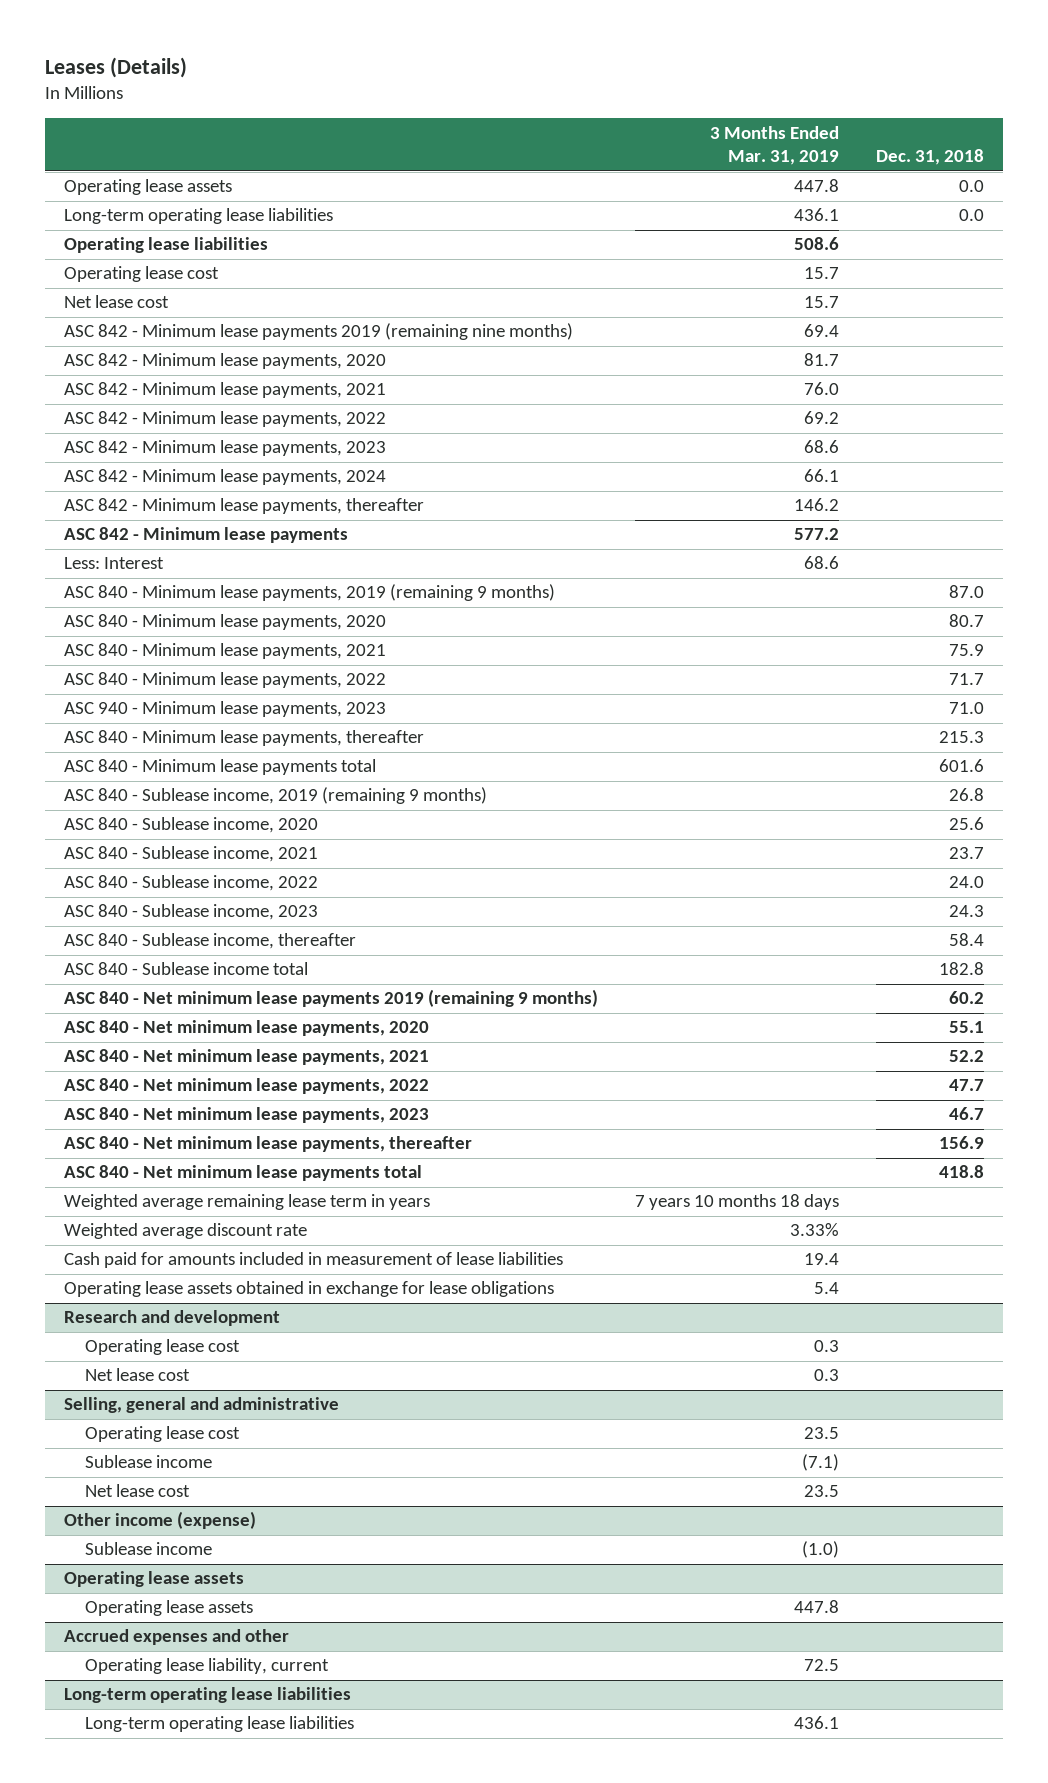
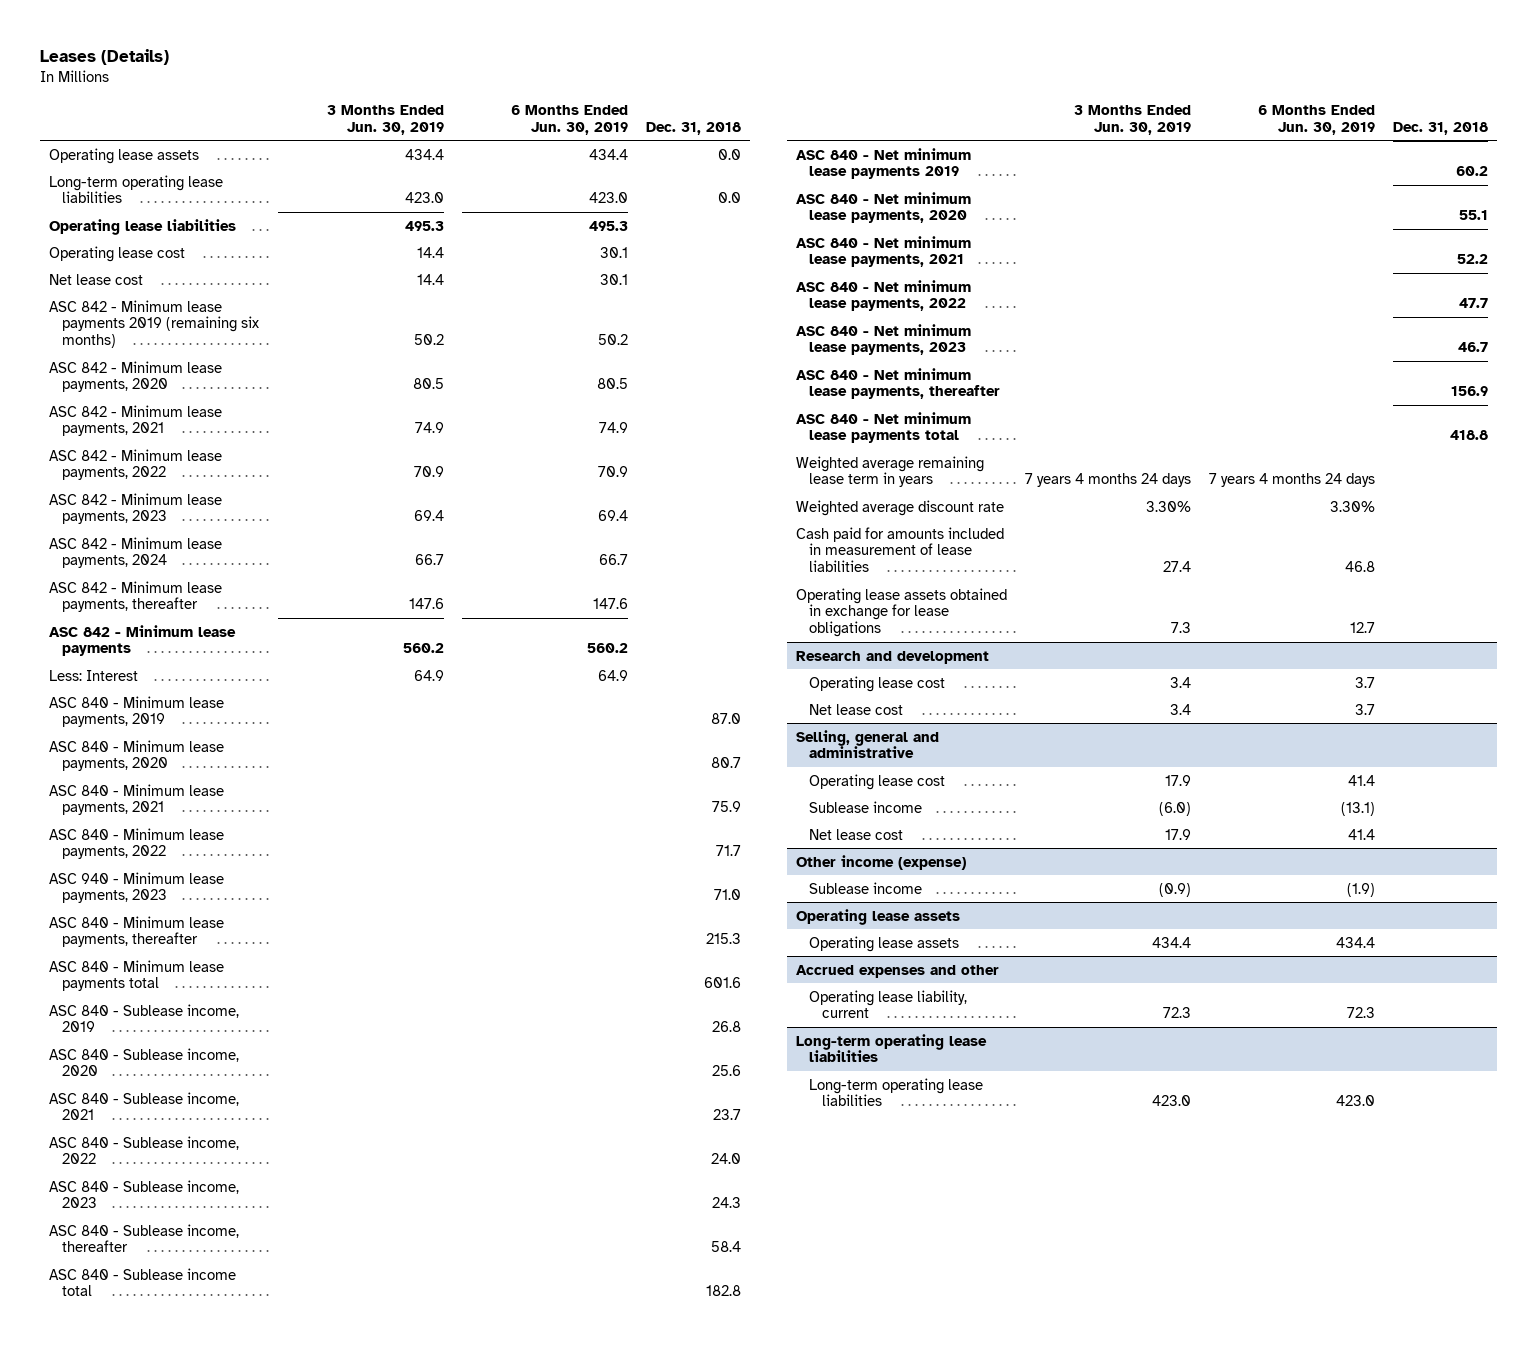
- | 3 Months Ended Mar. 31, 2019 | Dec. 31, 2018
+ | 3 Months Ended Jun. 30, 2019 | 6 Months Ended Jun. 30, 2019 | Dec. 31, 2018
- ASC 842 - Minimum lease payments 2019 (remaining nine months) | 69.4 |
+ ASC 842 - Minimum lease payments 2019 (remaining six months) | 50.2 | 50.2 |
- ASC 840 - Minimum lease payments, 2019 (remaining 9 months) | | 87.0
+ ASC 840 - Minimum lease payments, 2019 | | | 87.0
- ASC 840 - Sublease income, 2019 (remaining 9 months) | | 26.8
+ ASC 840 - Sublease income, 2019 | | | 26.8
- ASC 840 - Net minimum lease payments 2019 (remaining 9 months) | | 60.2
+ ASC 840 - Net minimum lease payments 2019 | | | 60.2

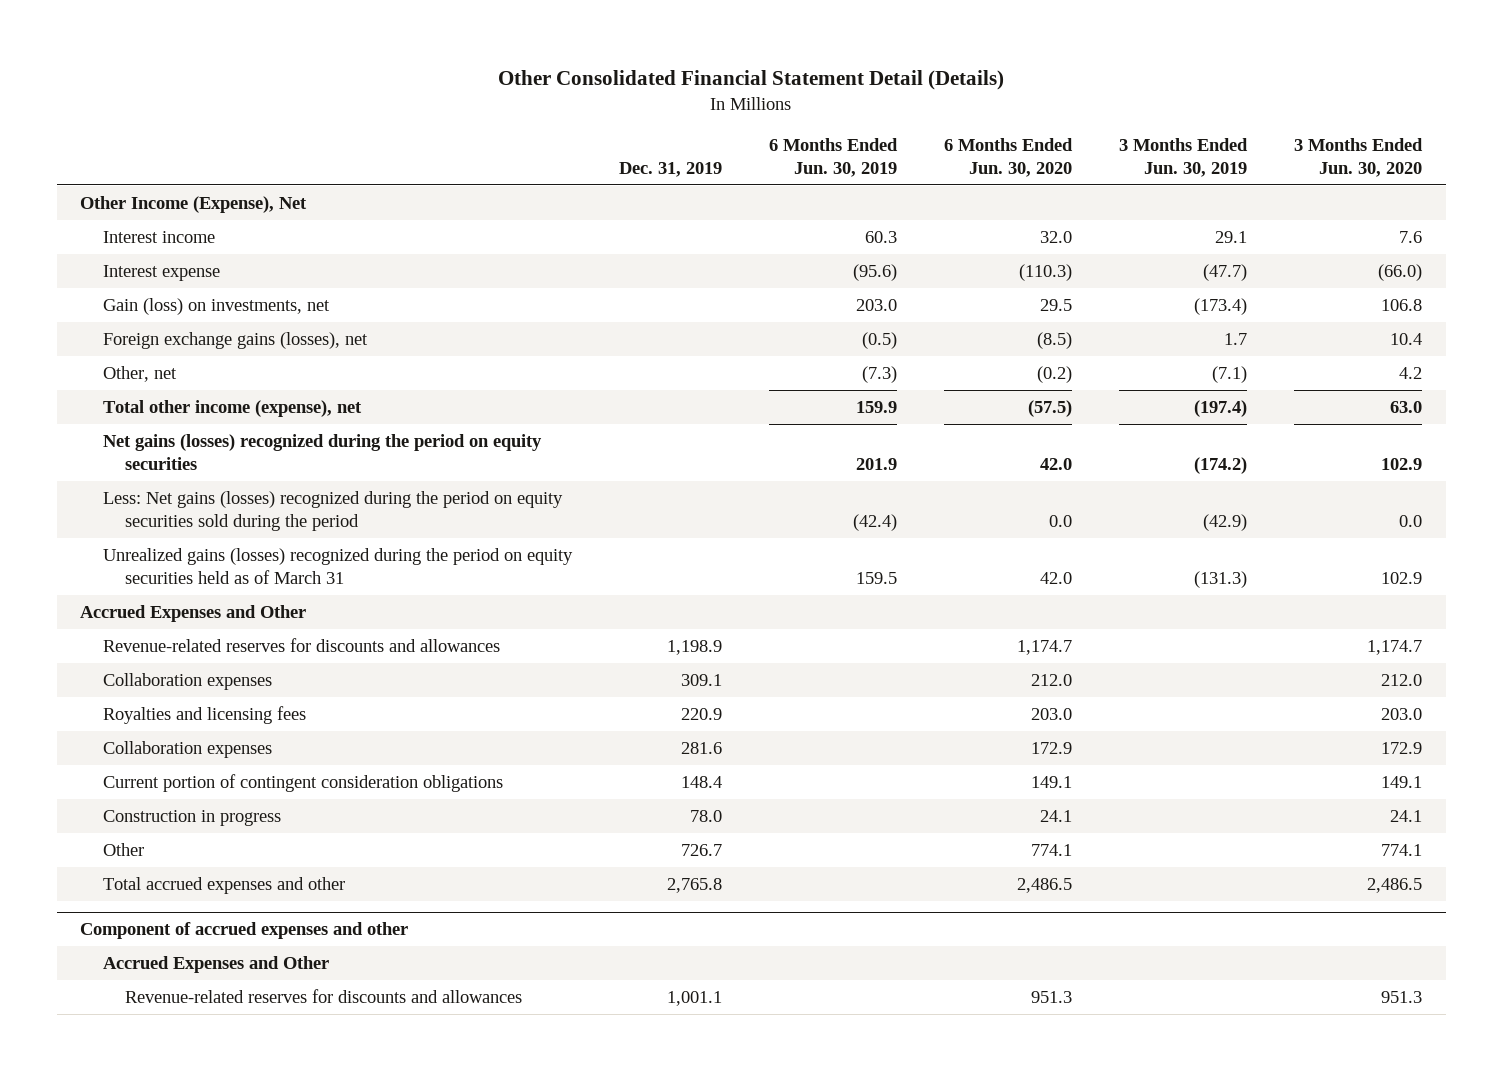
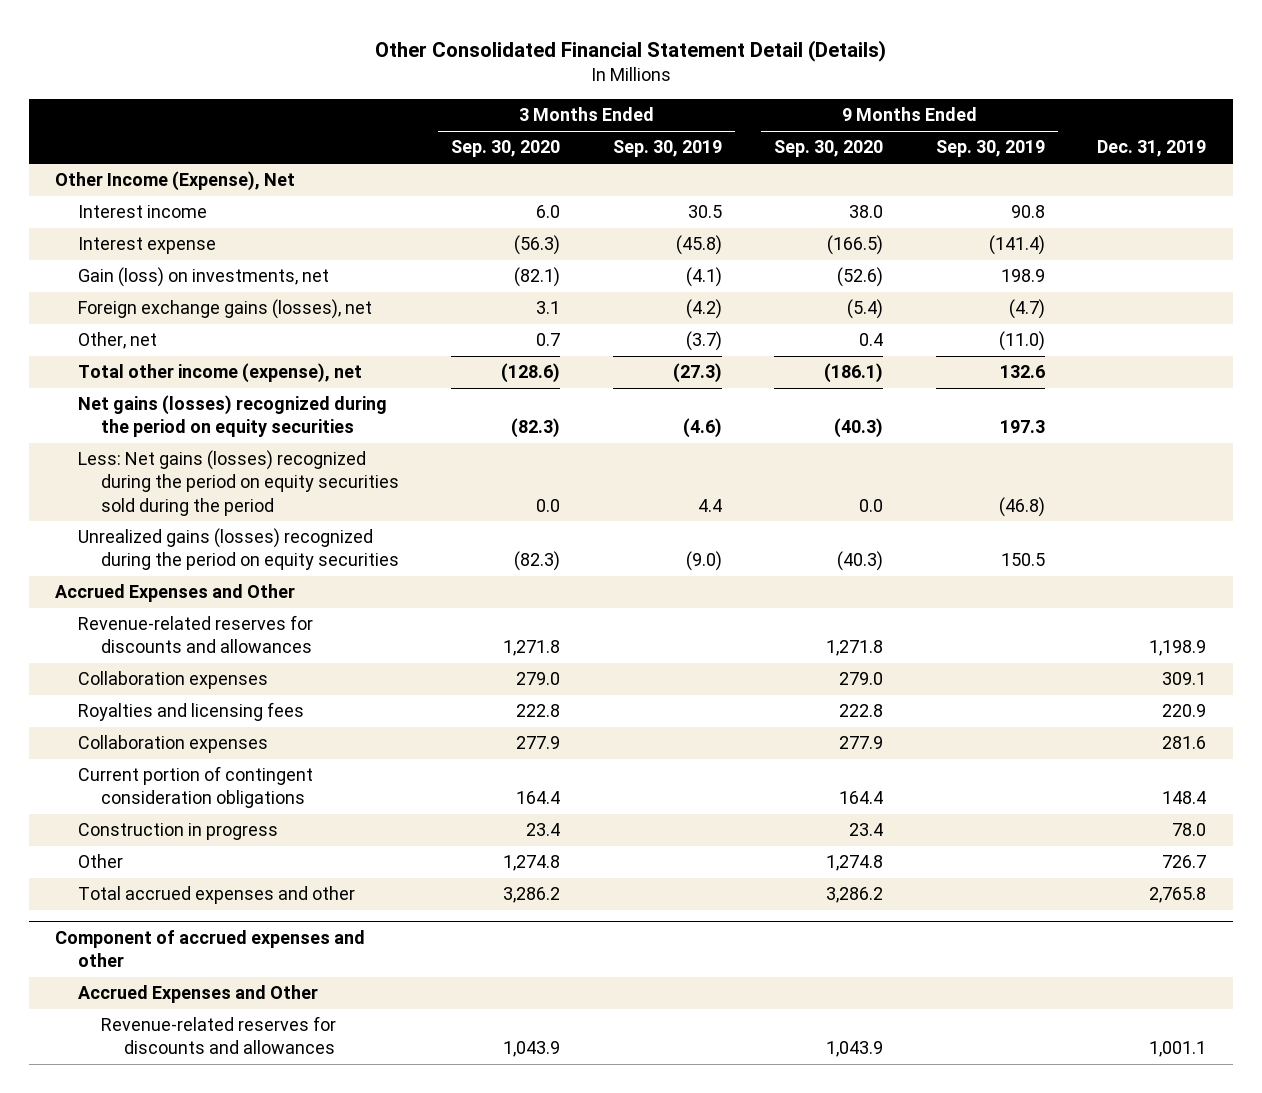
- | Dec. 31, 2019 | 6 Months Ended Jun. 30, 2019 | 6 Months Ended Jun. 30, 2020 | 3 Months Ended Jun. 30, 2019 | 3 Months Ended Jun. 30, 2020
+ | 3 Months Ended Sep. 30, 2020 | 3 Months Ended Sep. 30, 2019 | 9 Months Ended Sep. 30, 2020 | 9 Months Ended Sep. 30, 2019 | Dec. 31, 2019
- Unrealized gains (losses) recognized during the period on equity securities held as of March 31 | | 159.5 | 42.0 | (131.3) | 102.9
+ Unrealized gains (losses) recognized during the period on equity securities | (82.3) | (9.0) | (40.3) | 150.5 |

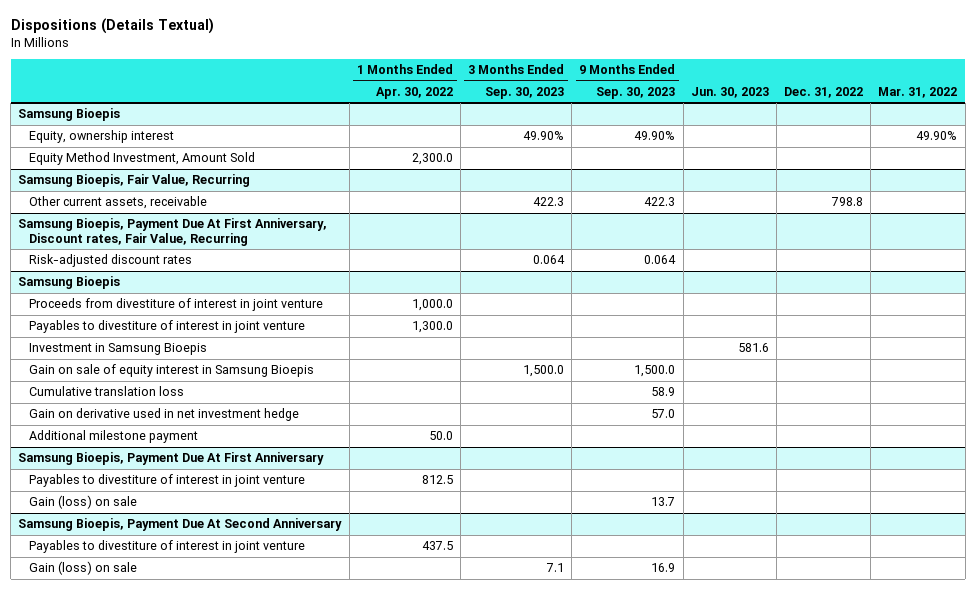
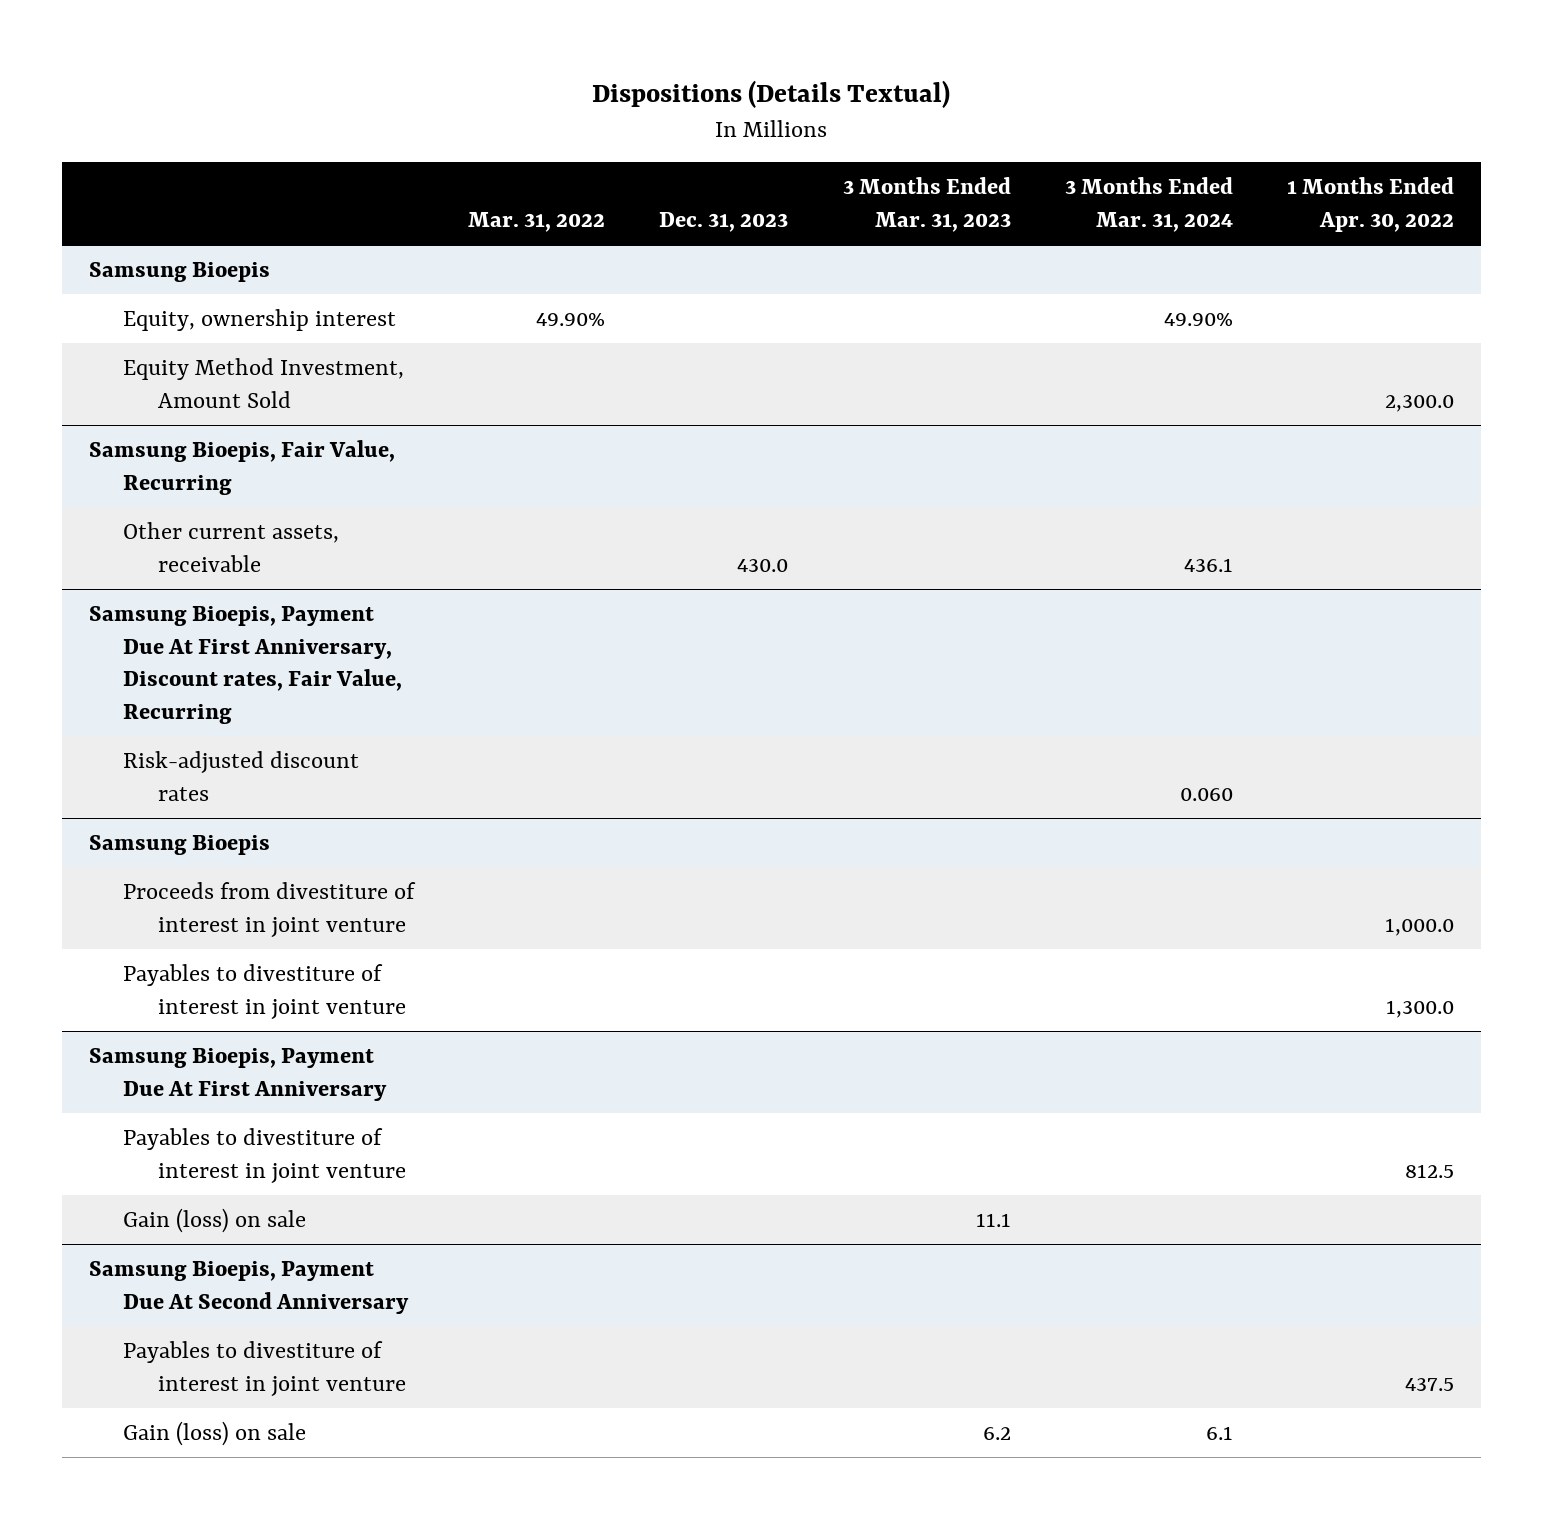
- | 1 Months Ended Apr. 30, 2022 | 3 Months Ended Sep. 30, 2023 | 9 Months Ended Sep. 30, 2023 | Jun. 30, 2023 | Dec. 31, 2022 | Mar. 31, 2022
+ | Mar. 31, 2022 | Dec. 31, 2023 | 3 Months Ended Mar. 31, 2023 | 3 Months Ended Mar. 31, 2024 | 1 Months Ended Apr. 30, 2022
@ Samsung Bioepis
- Investment in Samsung Bioepis | | | | 581.6 | |
- Gain on sale of equity interest in Samsung Bioepis | | 1,500.0 | 1,500.0 | | |
- Cumulative translation loss | | | 58.9 | | |
- Gain on derivative used in net investment hedge | | | 57.0 | | |
- Additional milestone payment | 50.0 | | | | |

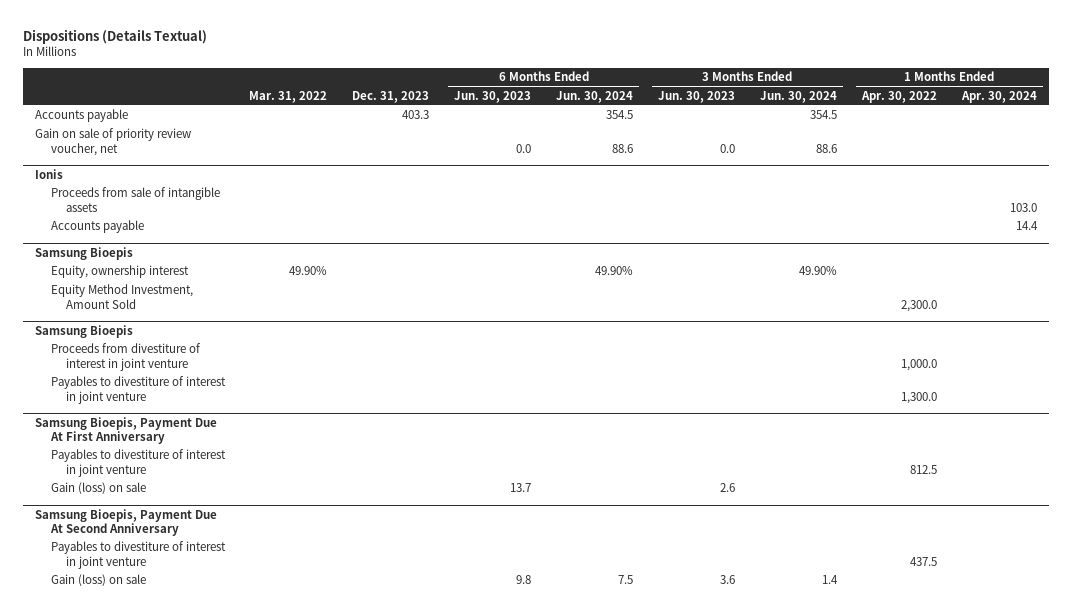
- | Mar. 31, 2022 | Dec. 31, 2023 | 3 Months Ended Mar. 31, 2023 | 3 Months Ended Mar. 31, 2024 | 1 Months Ended Apr. 30, 2022
+ | Mar. 31, 2022 | Dec. 31, 2023 | 6 Months Ended Jun. 30, 2023 | 6 Months Ended Jun. 30, 2024 | 3 Months Ended Jun. 30, 2023 | 3 Months Ended Jun. 30, 2024 | 1 Months Ended Apr. 30, 2022 | 1 Months Ended Apr. 30, 2024
+ Accounts payable | | 403.3 | | 354.5 | | 354.5 | |
+ Gain on sale of priority review voucher, net | | | 0.0 | 88.6 | 0.0 | 88.6 | |
+ Ionis
+ Proceeds from sale of intangible assets | | | | | | | | 103.0
+ Accounts payable | | | | | | | | 14.4
- Samsung Bioepis, Fair Value, Recurring
- Other current assets, receivable | | 430.0 | | 436.1 |
- Samsung Bioepis, Payment Due At First Anniversary, Discount rates, Fair Value, Recurring
- Risk-adjusted discount rates | | | | 0.060 |

